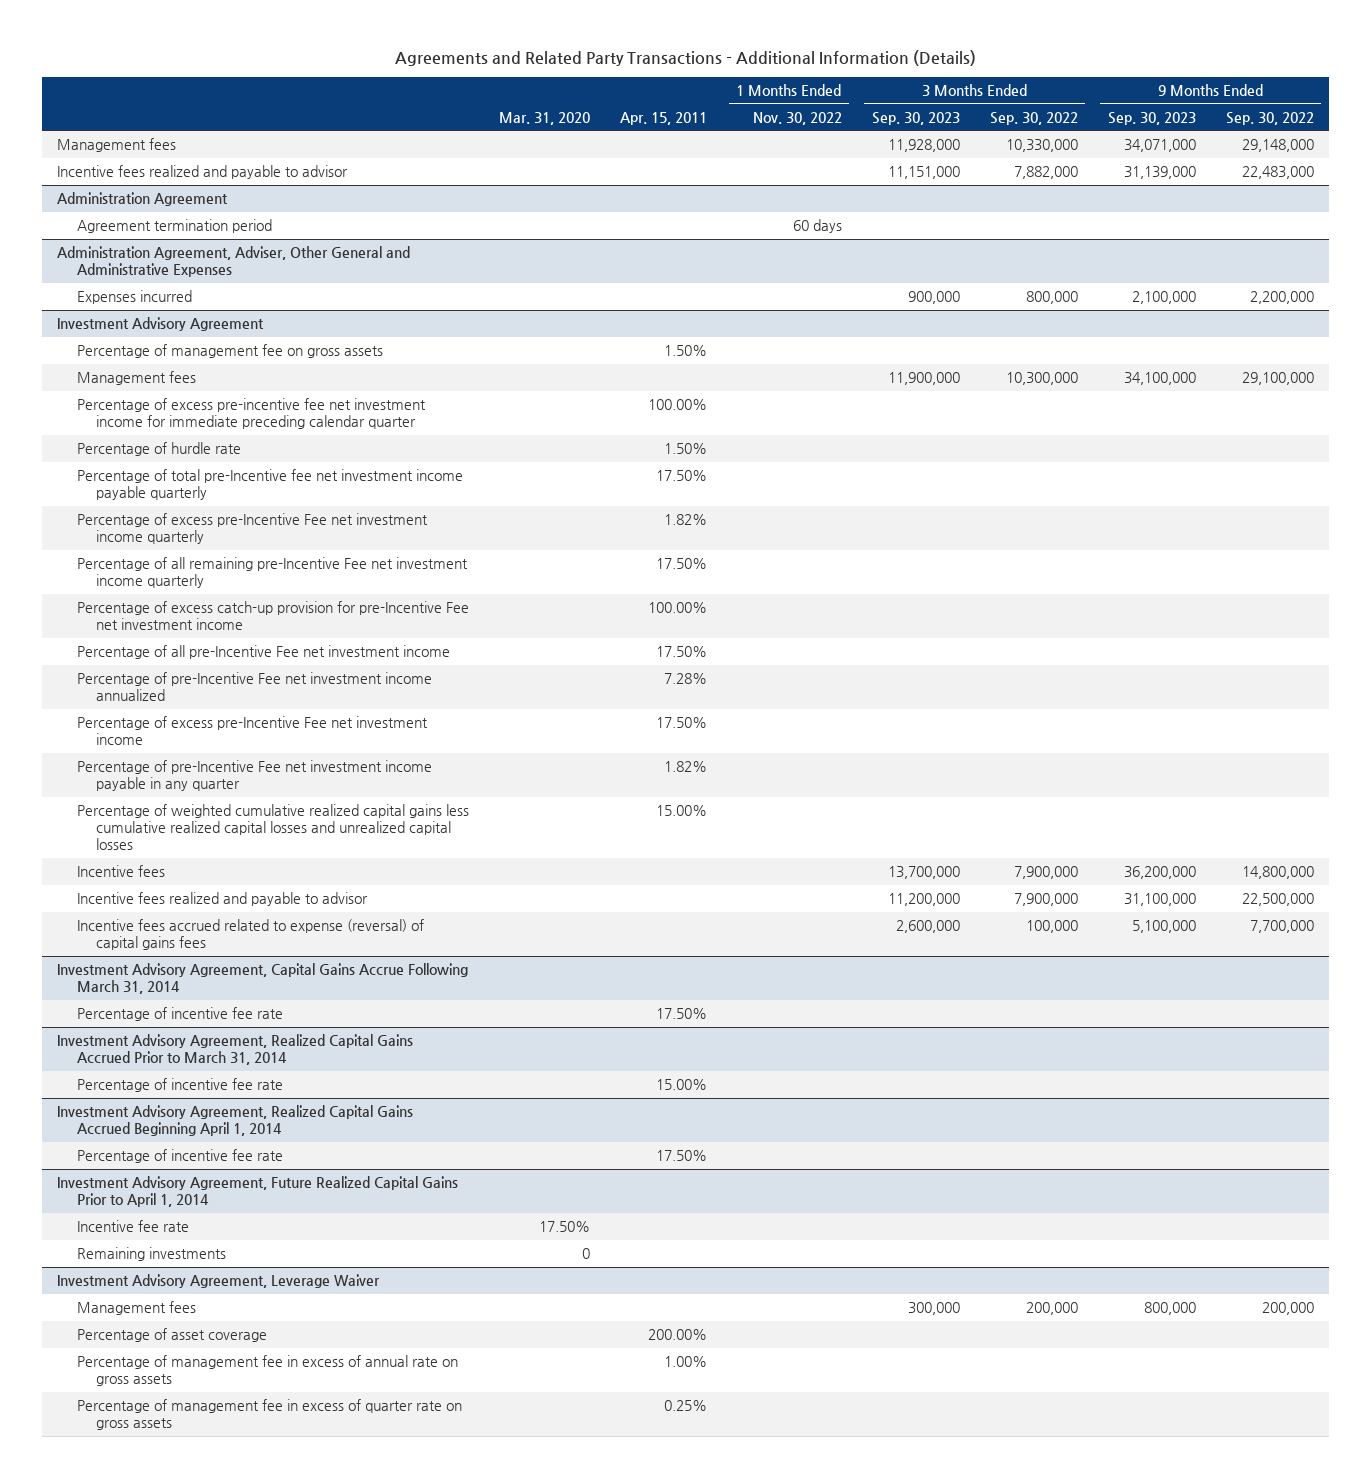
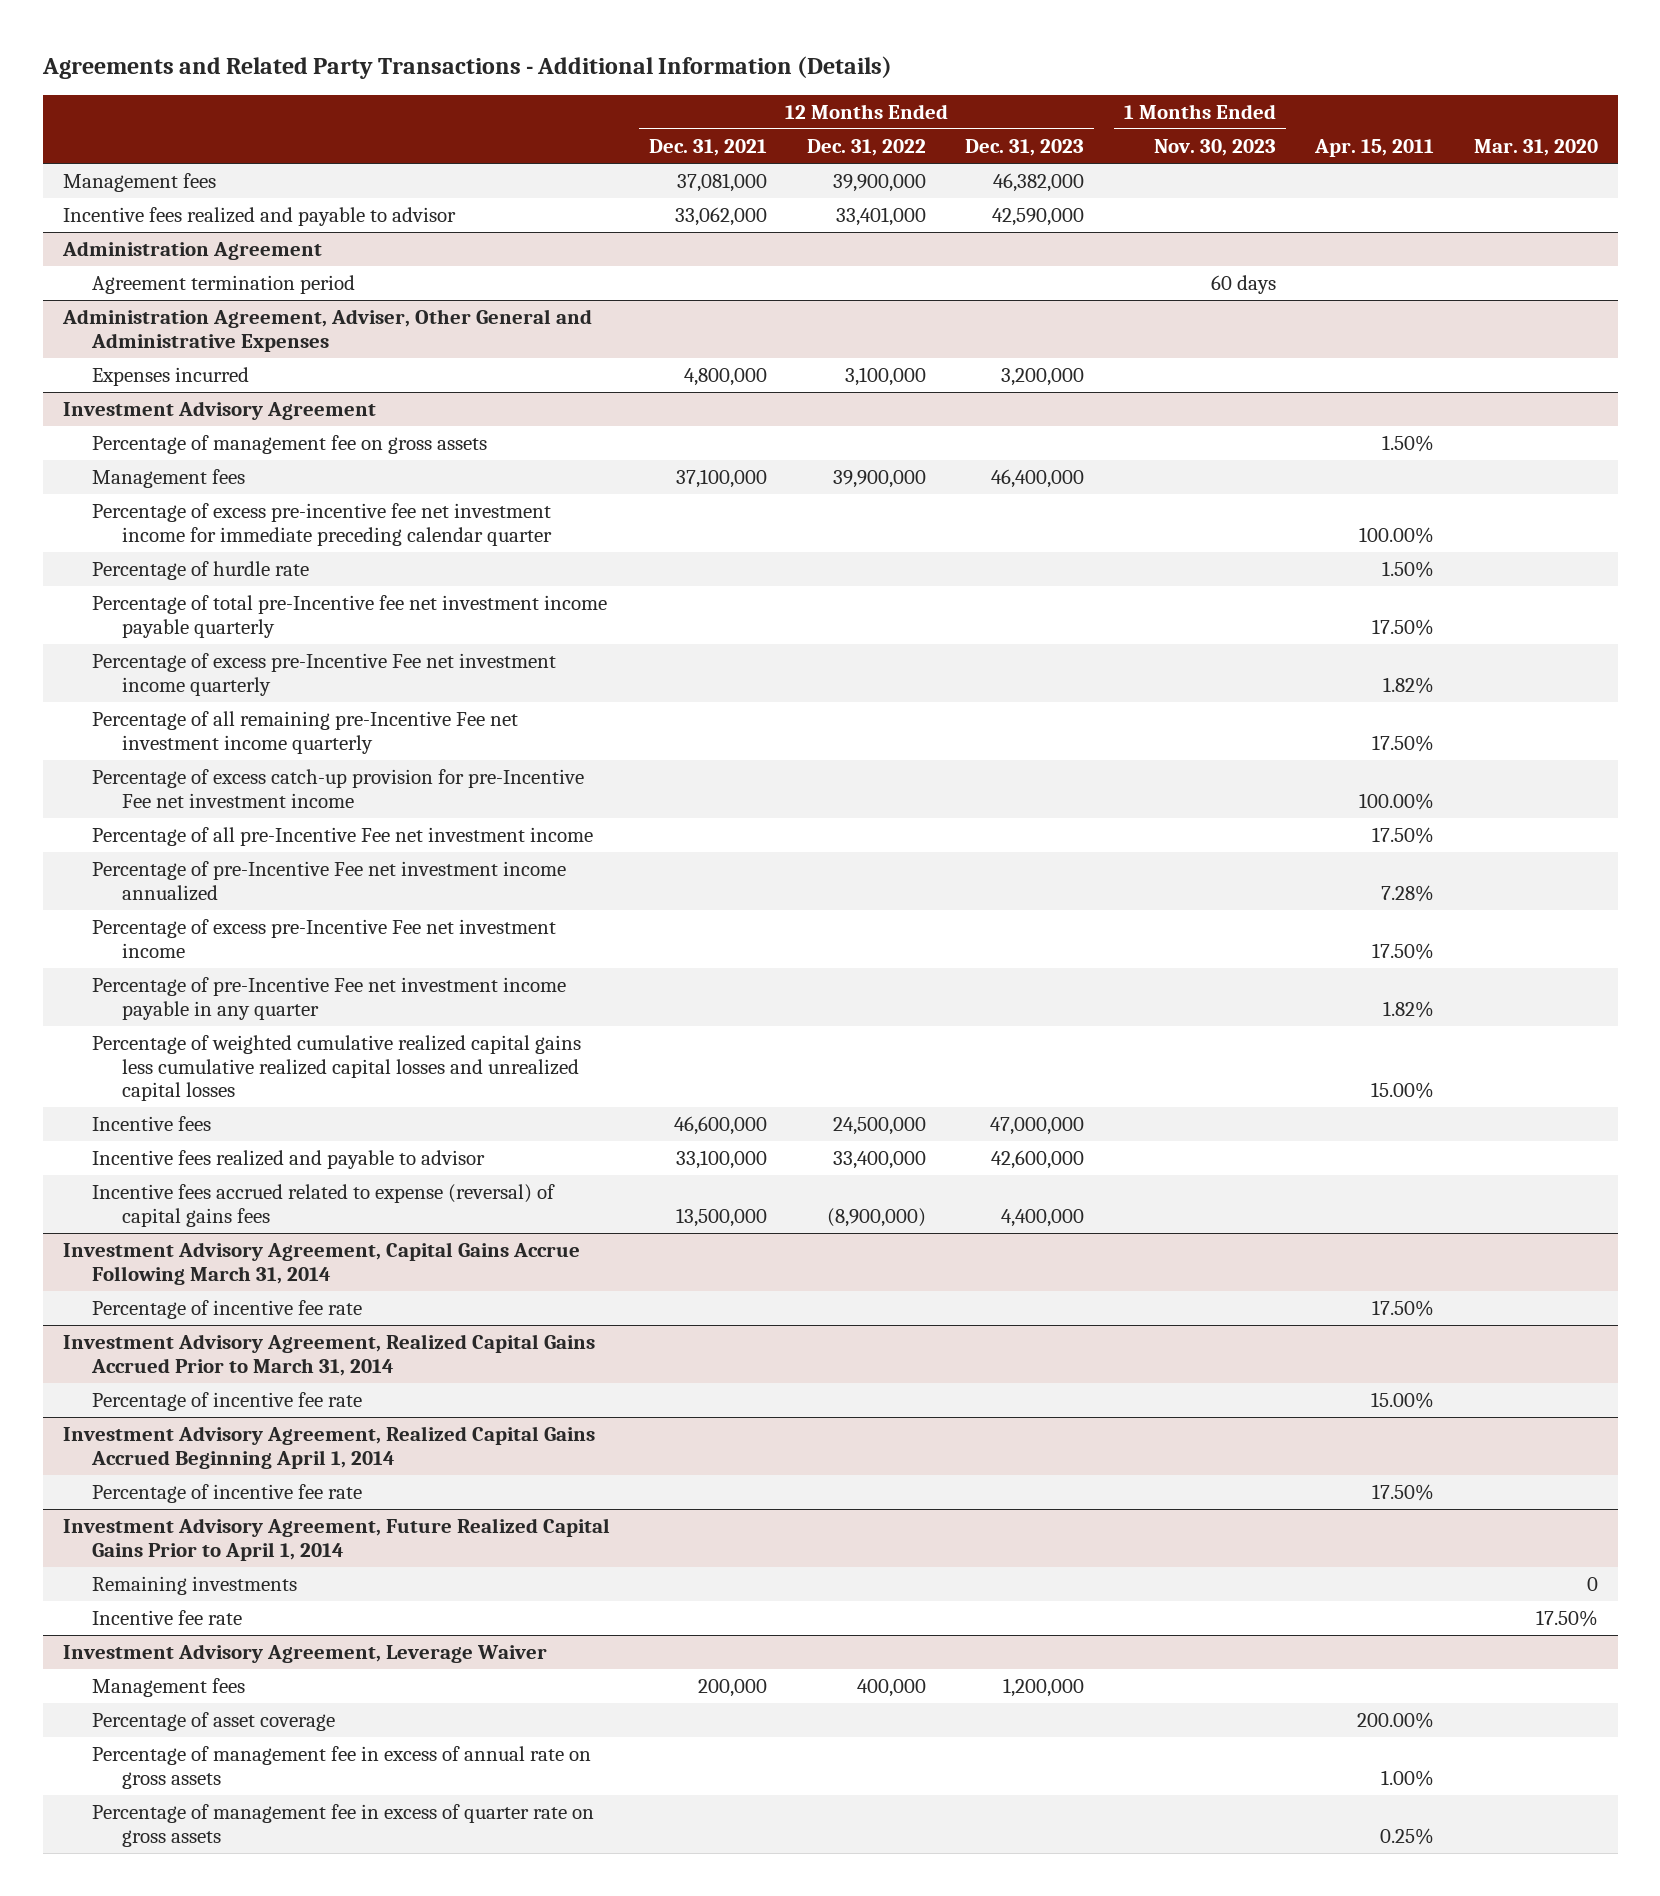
- | Mar. 31, 2020 | Apr. 15, 2011 | 1 Months Ended Nov. 30, 2022 | 3 Months Ended Sep. 30, 2023 | 3 Months Ended Sep. 30, 2022 | 9 Months Ended Sep. 30, 2023 | 9 Months Ended Sep. 30, 2022
+ | 12 Months Ended Dec. 31, 2021 | 12 Months Ended Dec. 31, 2022 | 12 Months Ended Dec. 31, 2023 | 1 Months Ended Nov. 30, 2023 | Apr. 15, 2011 | Mar. 31, 2020
@ Investment Advisory Agreement, Future Realized Capital Gains Prior to April 1, 2014
moved down: Incentive fee rate | | | | | | 17.50%

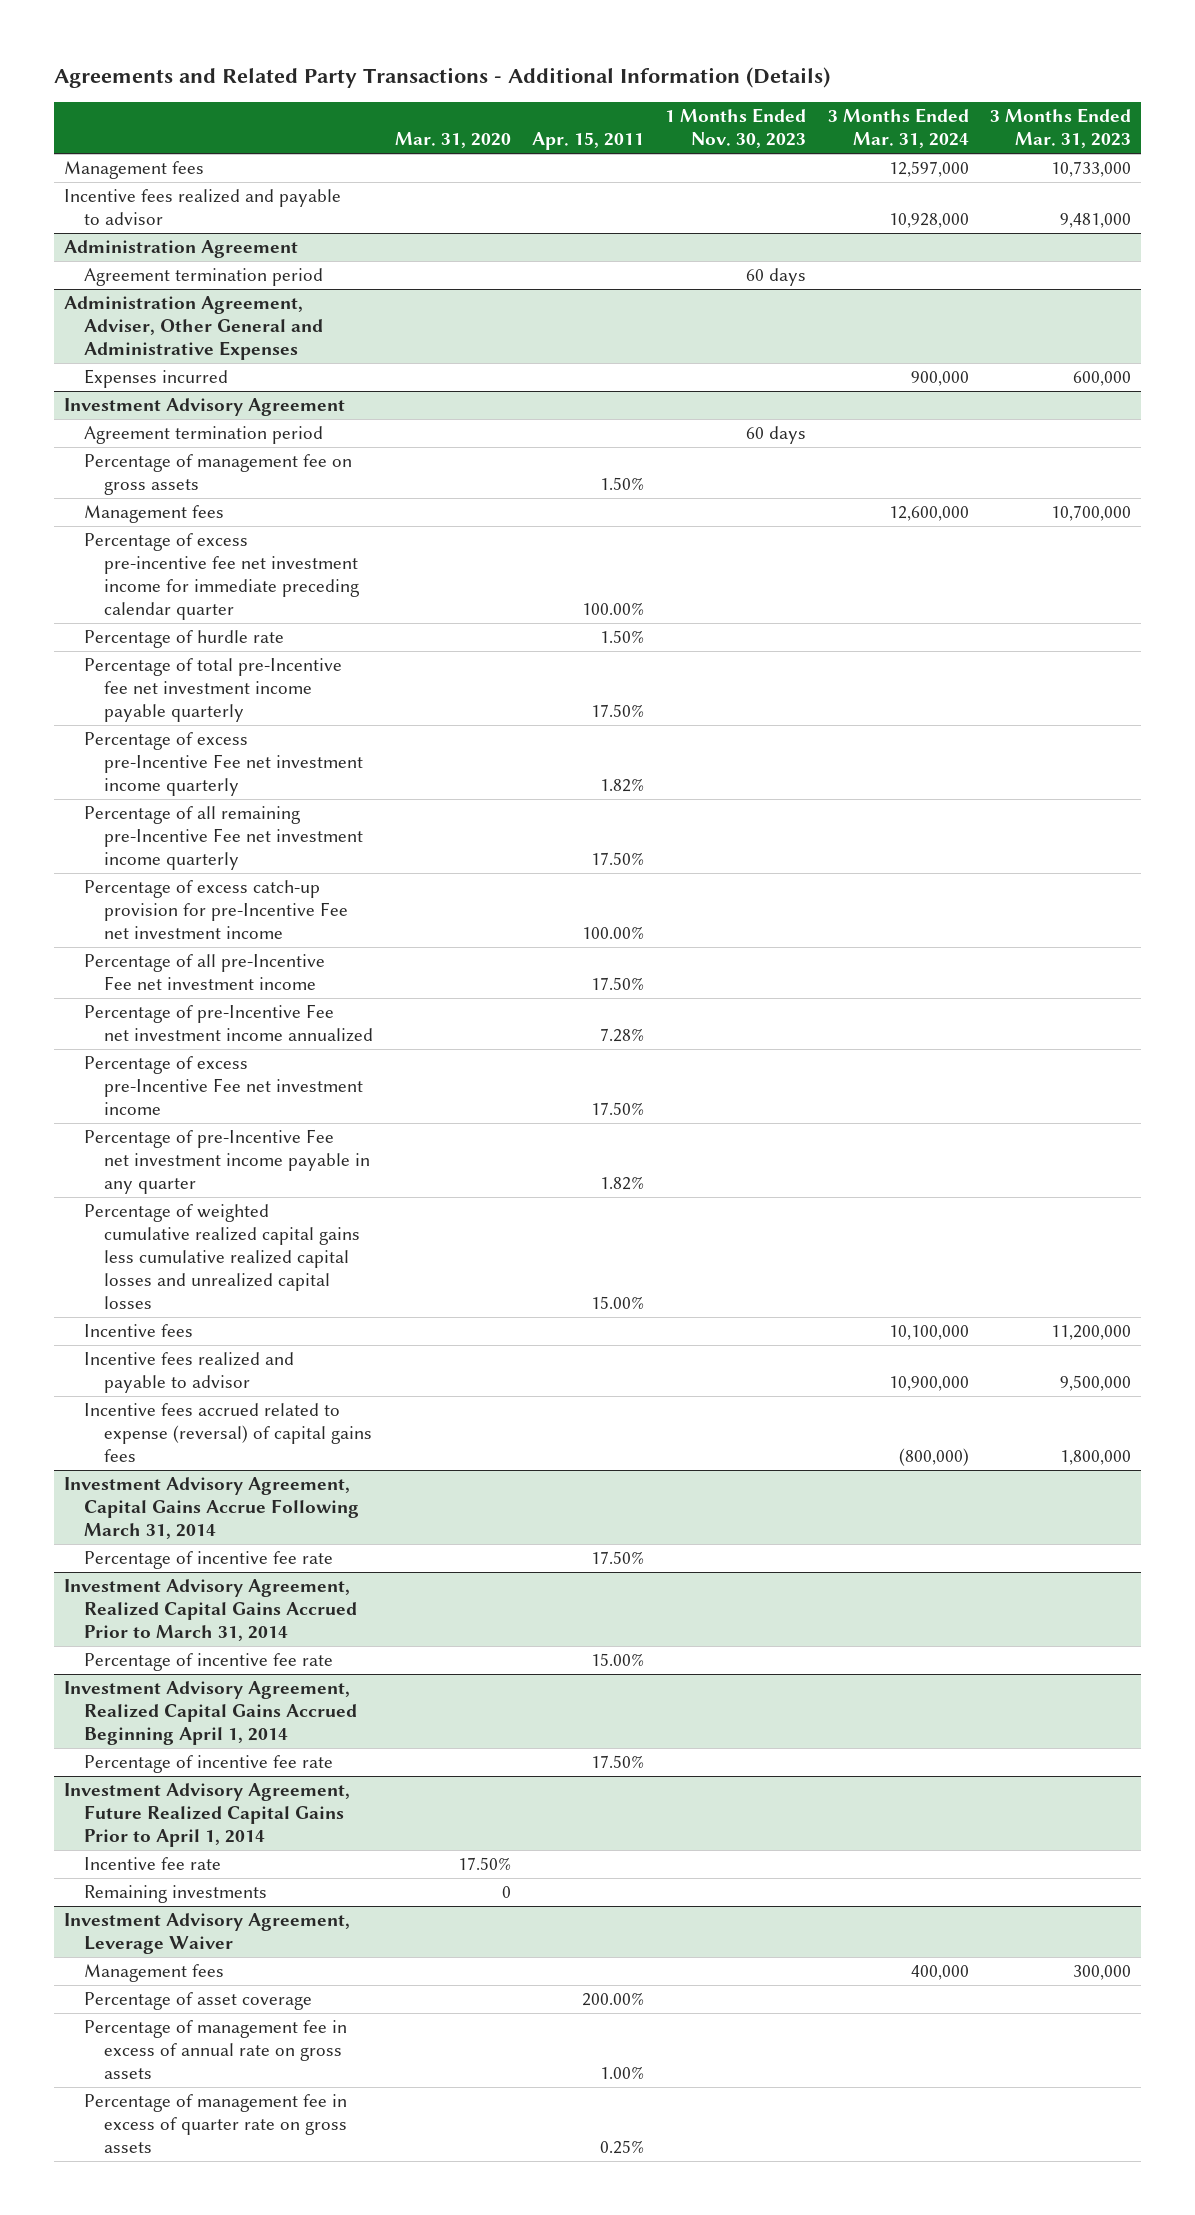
- | 12 Months Ended Dec. 31, 2021 | 12 Months Ended Dec. 31, 2022 | 12 Months Ended Dec. 31, 2023 | 1 Months Ended Nov. 30, 2023 | Apr. 15, 2011 | Mar. 31, 2020
+ | Mar. 31, 2020 | Apr. 15, 2011 | 1 Months Ended Nov. 30, 2023 | 3 Months Ended Mar. 31, 2024 | 3 Months Ended Mar. 31, 2023
@ Investment Advisory Agreement
+ Agreement termination period | | | 60 days | |
@ Investment Advisory Agreement, Future Realized Capital Gains Prior to April 1, 2014
moved down: Remaining investments | 0 | | | |

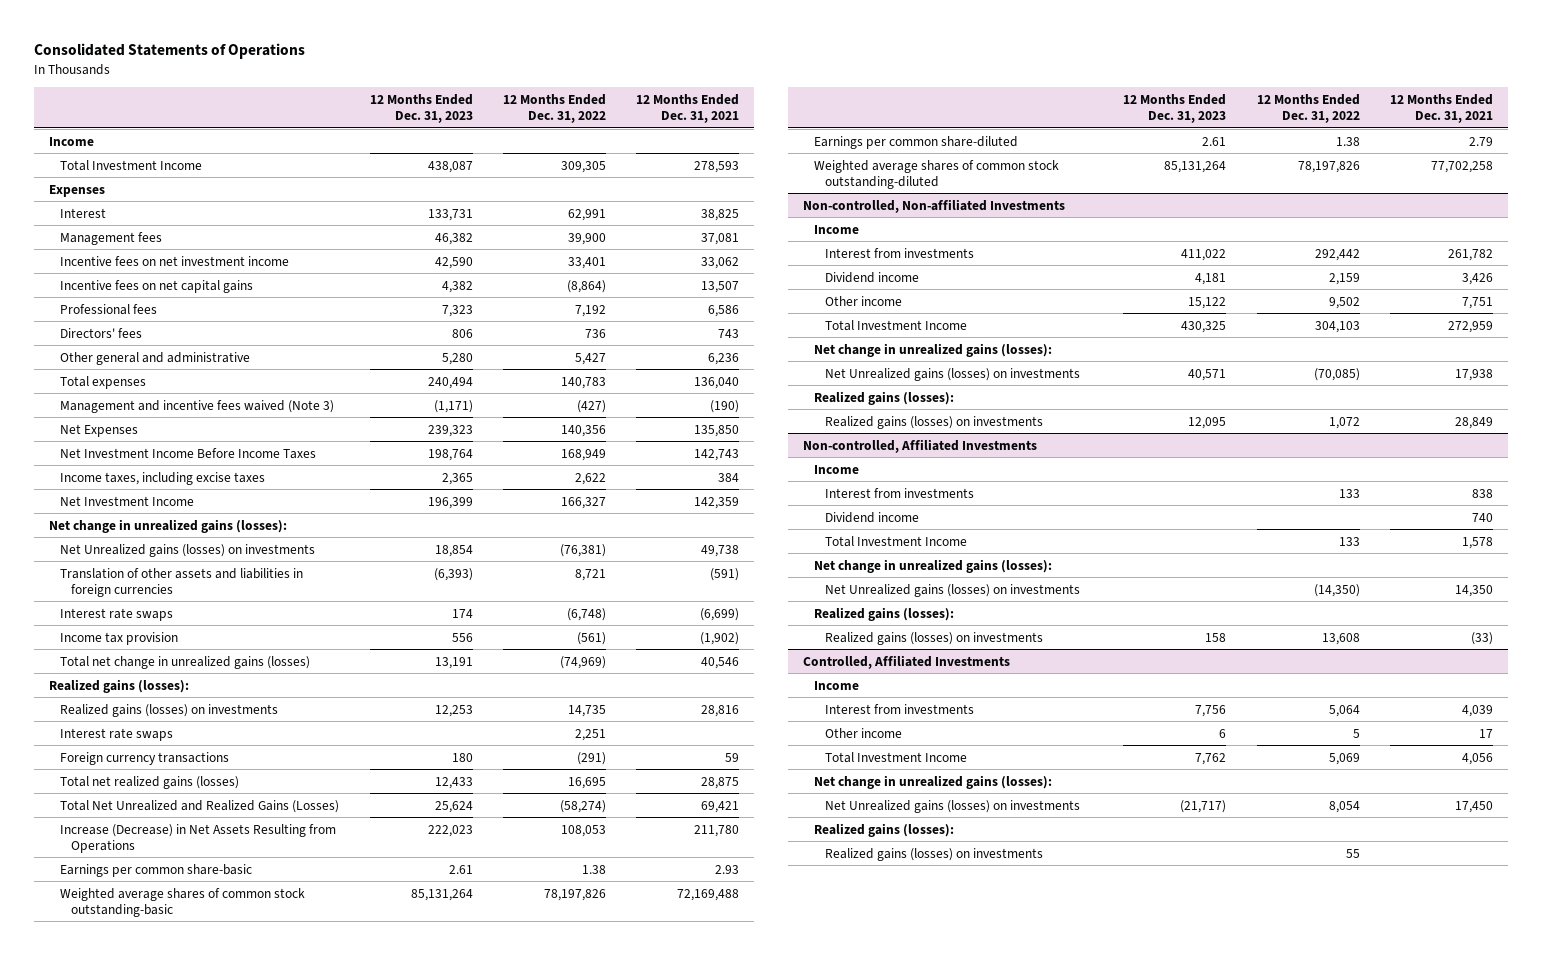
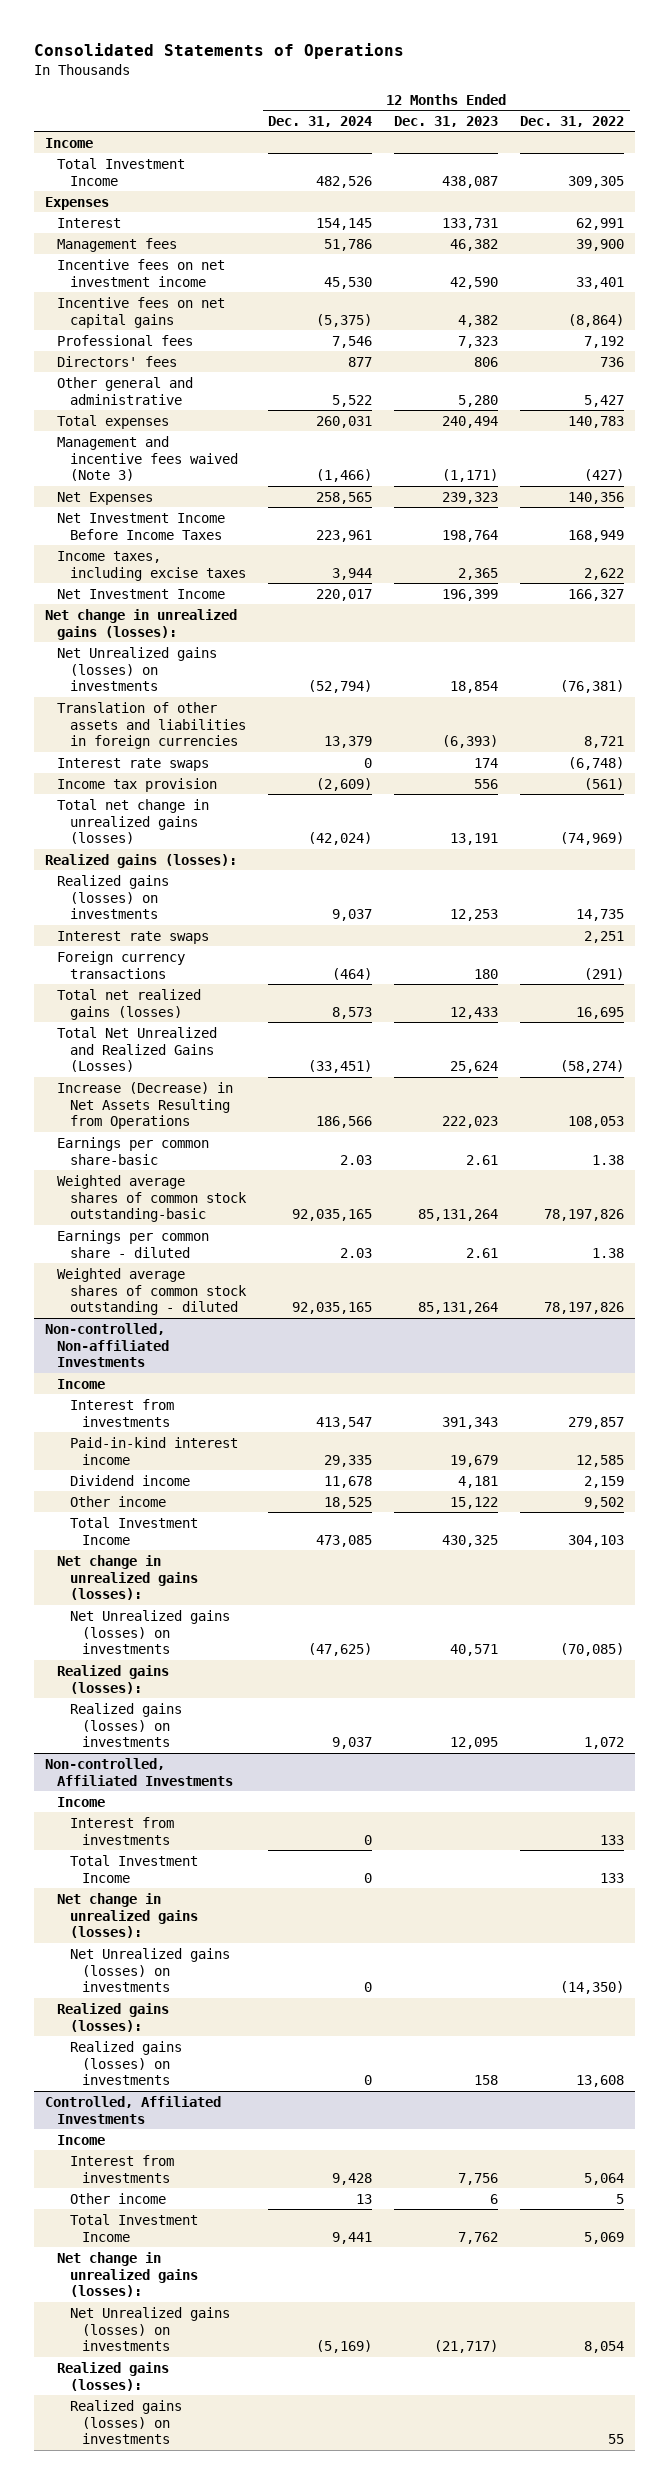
- | 12 Months Ended Dec. 31, 2023 | 12 Months Ended Dec. 31, 2022 | 12 Months Ended Dec. 31, 2021
+ | 12 Months Ended Dec. 31, 2024 | 12 Months Ended Dec. 31, 2023 | 12 Months Ended Dec. 31, 2022
- Earnings per common share-diluted | 2.61 | 1.38 | 2.79
- Weighted average shares of common stock outstanding-diluted | 85,131,264 | 78,197,826 | 77,702,258
+ Earnings per common share - diluted | 2.03 | 2.61 | 1.38
+ Weighted average shares of common stock outstanding - diluted | 92,035,165 | 85,131,264 | 78,197,826
@ Non-controlled, Non-affiliated Investments
- Interest from investments | 411,022 | 292,442 | 261,782
+ Interest from investments | 413,547 | 391,343 | 279,857
+ Paid-in-kind interest income | 29,335 | 19,679 | 12,585
@ Non-controlled, Affiliated Investments
- Dividend income | | | 740

